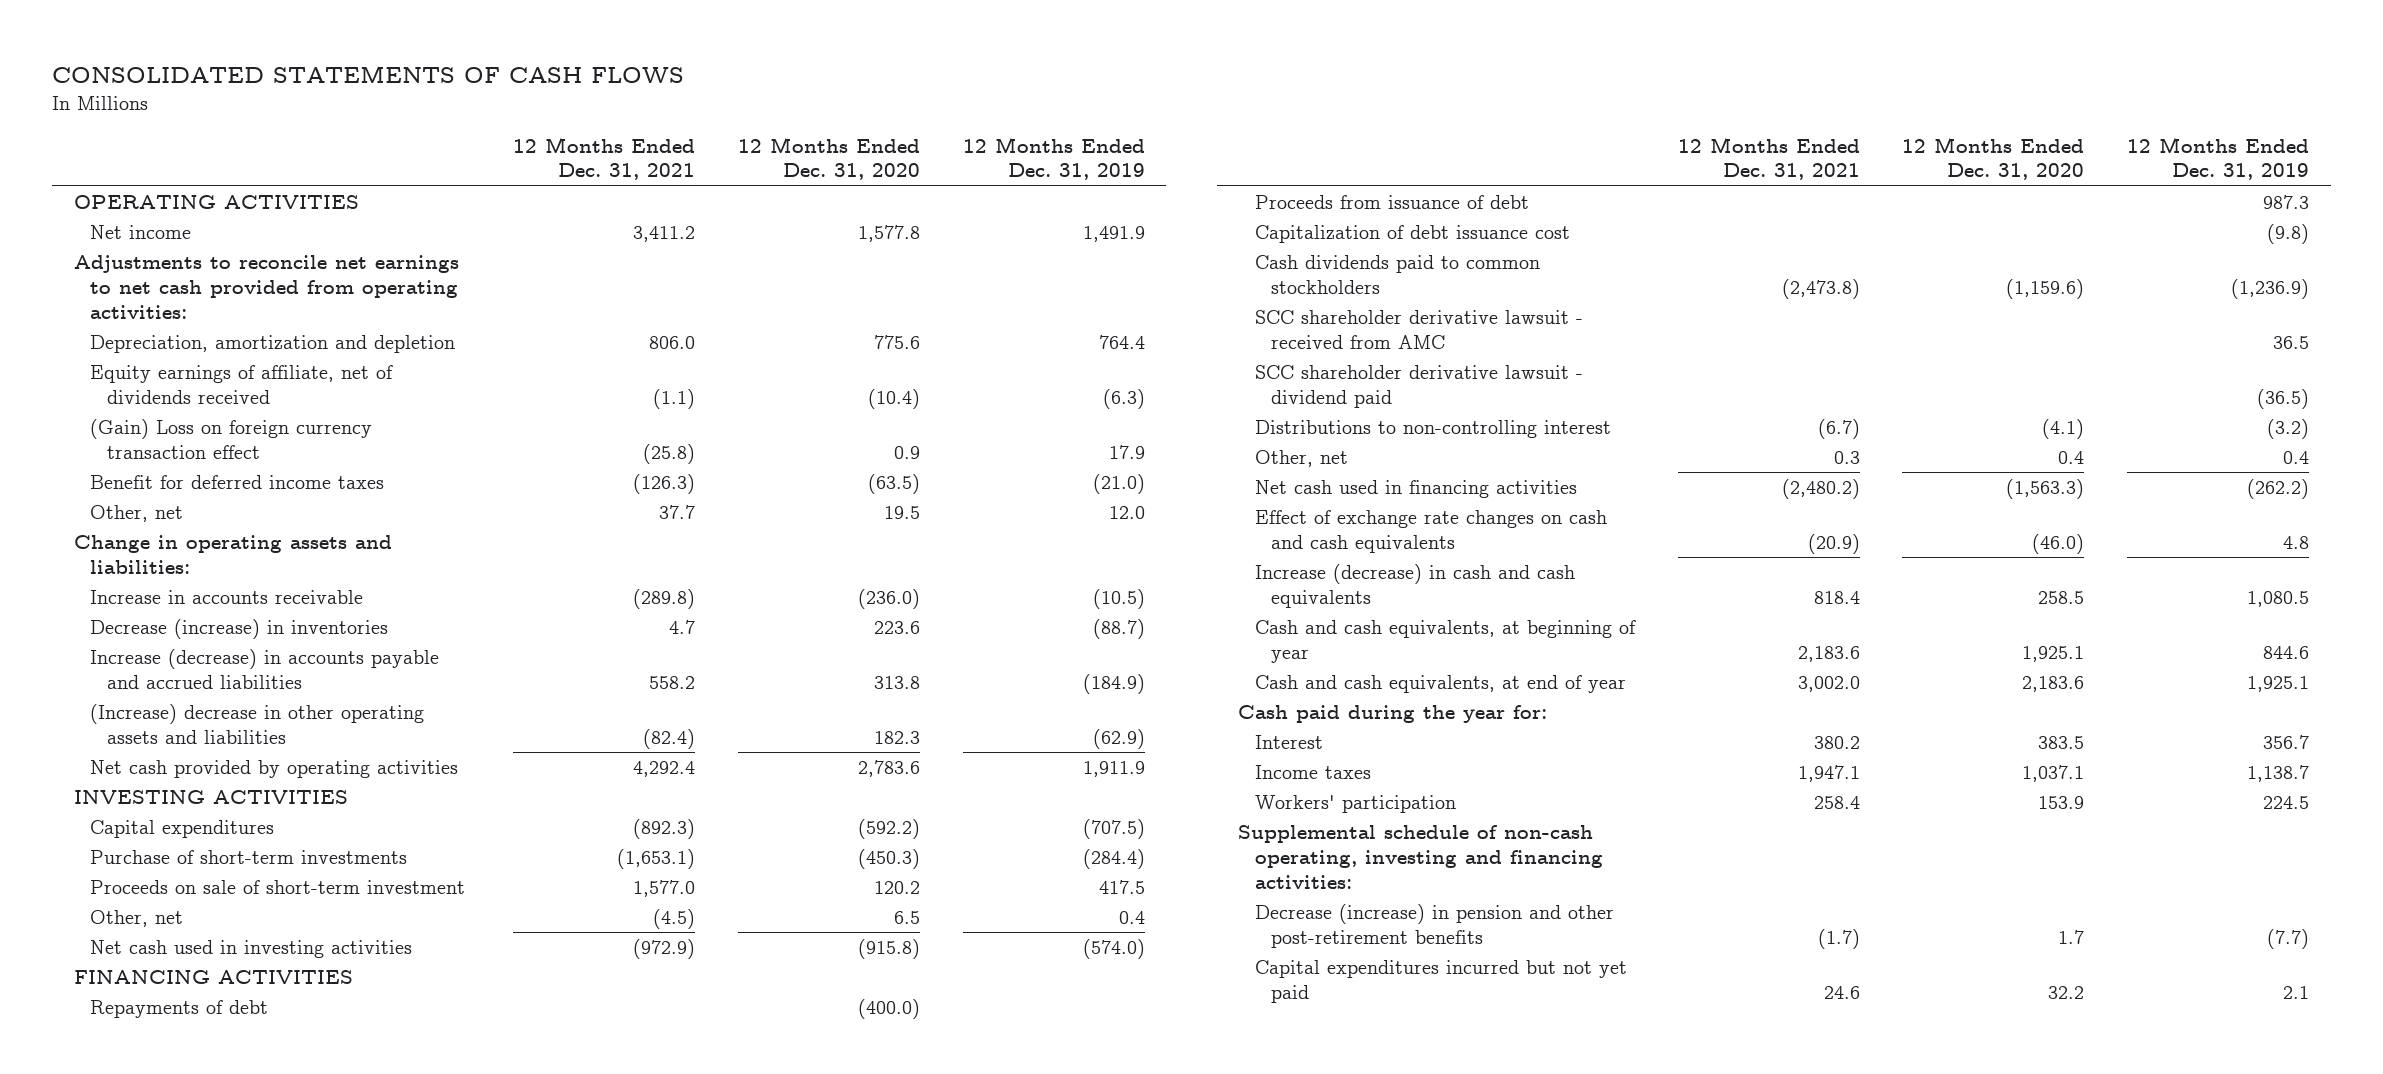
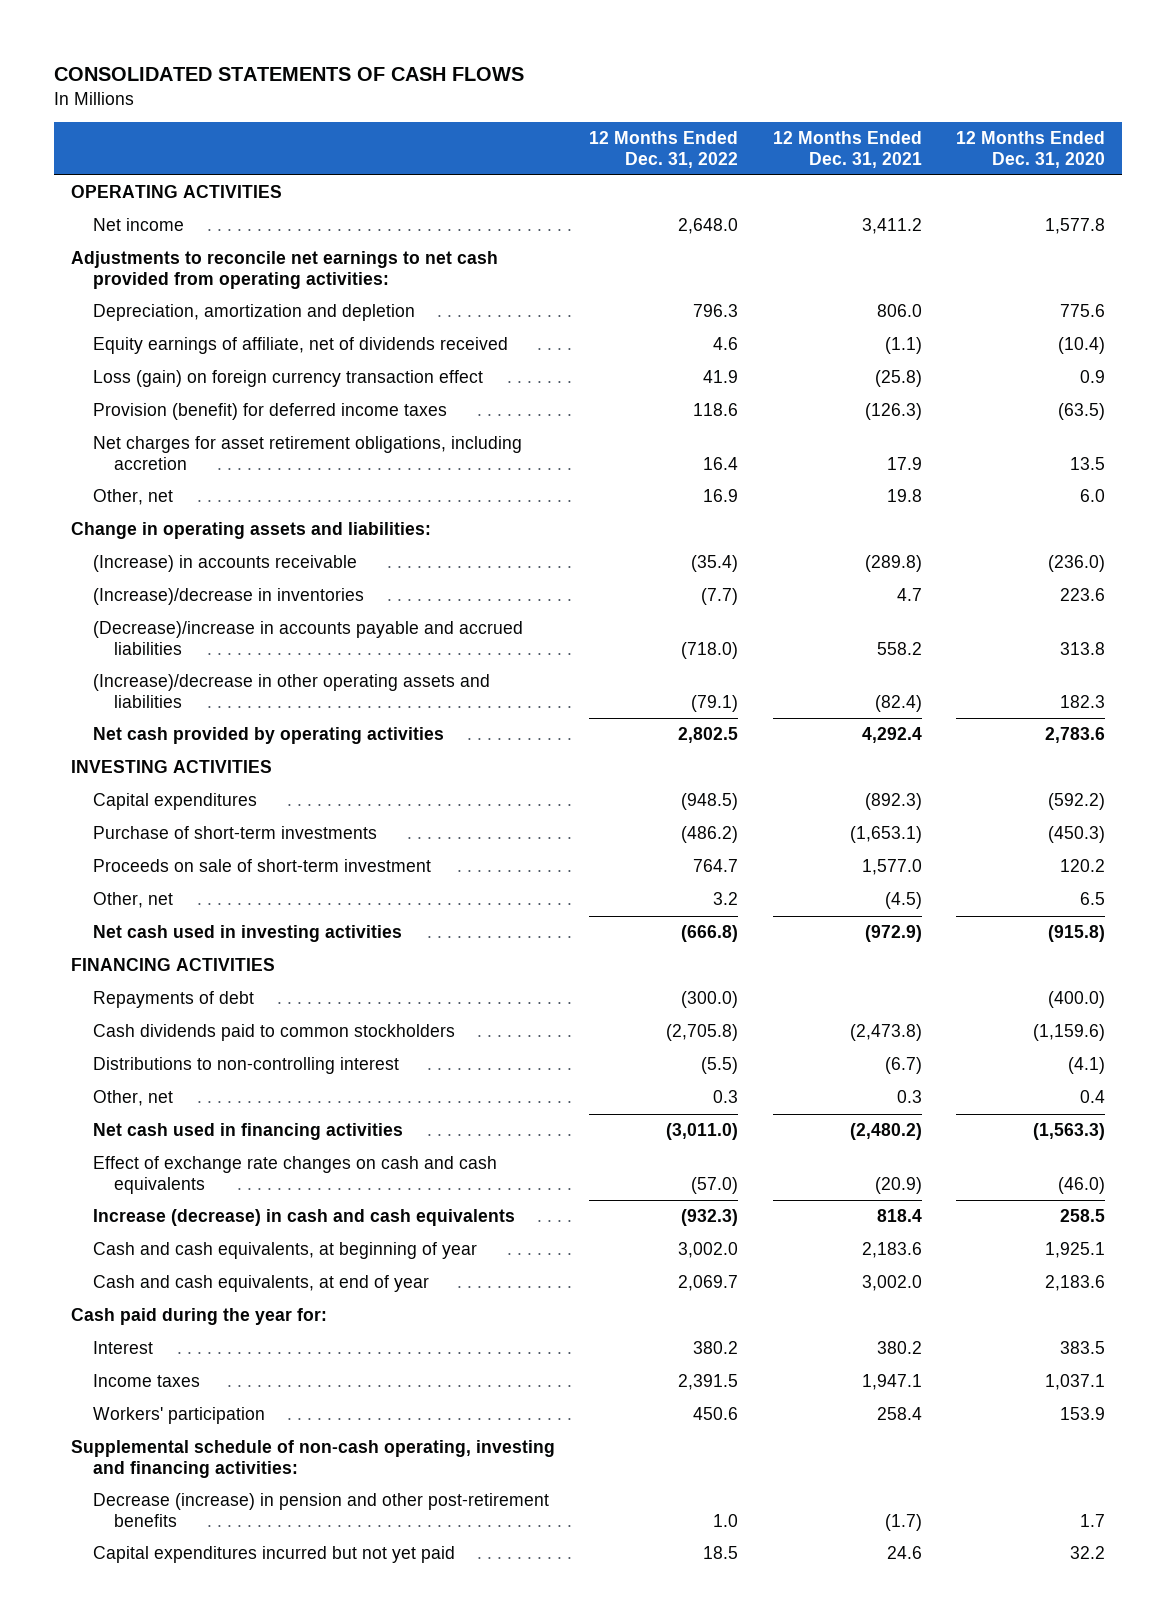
- | 12 Months Ended Dec. 31, 2021 | 12 Months Ended Dec. 31, 2020 | 12 Months Ended Dec. 31, 2019
+ | 12 Months Ended Dec. 31, 2022 | 12 Months Ended Dec. 31, 2021 | 12 Months Ended Dec. 31, 2020
- (Gain) Loss on foreign currency transaction effect | (25.8) | 0.9 | 17.9
- Benefit for deferred income taxes | (126.3) | (63.5) | (21.0)
- Other, net | 37.7 | 19.5 | 12.0
+ Loss (gain) on foreign currency transaction effect | 41.9 | (25.8) | 0.9
+ Provision (benefit) for deferred income taxes | 118.6 | (126.3) | (63.5)
+ Net charges for asset retirement obligations, including accretion | 16.4 | 17.9 | 13.5
+ Other, net | 16.9 | 19.8 | 6.0
- Increase in accounts receivable | (289.8) | (236.0) | (10.5)
- Decrease (increase) in inventories | 4.7 | 223.6 | (88.7)
- Increase (decrease) in accounts payable and accrued liabilities | 558.2 | 313.8 | (184.9)
- (Increase) decrease in other operating assets and liabilities | (82.4) | 182.3 | (62.9)
+ (Increase) in accounts receivable | (35.4) | (289.8) | (236.0)
+ (Increase)/decrease in inventories | (7.7) | 4.7 | 223.6
+ (Decrease)/increase in accounts payable and accrued liabilities | (718.0) | 558.2 | 313.8
+ (Increase)/decrease in other operating assets and liabilities | (79.1) | (82.4) | 182.3
- Proceeds from issuance of debt | | | 987.3
- Capitalization of debt issuance cost | | | (9.8)
- SCC shareholder derivative lawsuit - received from AMC | | | 36.5
- SCC shareholder derivative lawsuit - dividend paid | | | (36.5)

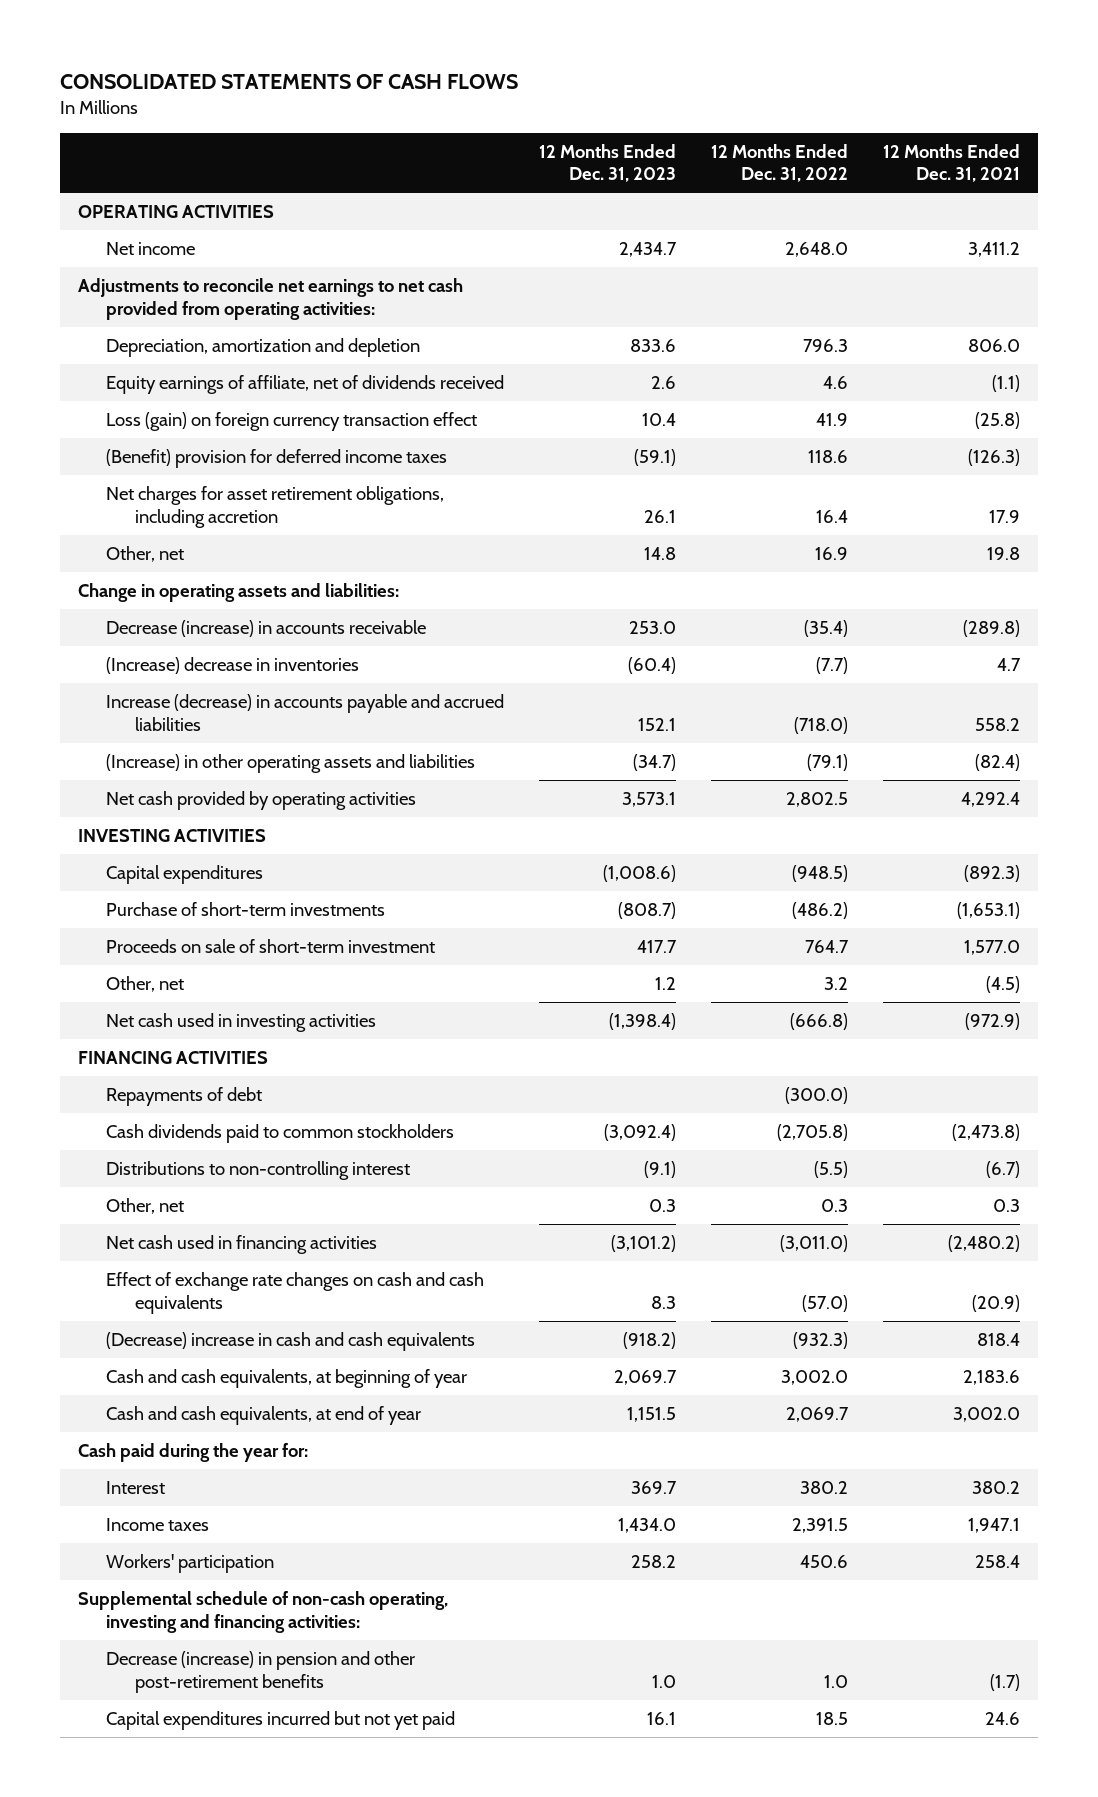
- | 12 Months Ended Dec. 31, 2022 | 12 Months Ended Dec. 31, 2021 | 12 Months Ended Dec. 31, 2020
+ | 12 Months Ended Dec. 31, 2023 | 12 Months Ended Dec. 31, 2022 | 12 Months Ended Dec. 31, 2021
- Provision (benefit) for deferred income taxes | 118.6 | (126.3) | (63.5)
+ (Benefit) provision for deferred income taxes | (59.1) | 118.6 | (126.3)
- (Increase) in accounts receivable | (35.4) | (289.8) | (236.0)
- (Increase)/decrease in inventories | (7.7) | 4.7 | 223.6
- (Decrease)/increase in accounts payable and accrued liabilities | (718.0) | 558.2 | 313.8
- (Increase)/decrease in other operating assets and liabilities | (79.1) | (82.4) | 182.3
+ Decrease (increase) in accounts receivable | 253.0 | (35.4) | (289.8)
+ (Increase) decrease in inventories | (60.4) | (7.7) | 4.7
+ Increase (decrease) in accounts payable and accrued liabilities | 152.1 | (718.0) | 558.2
+ (Increase) in other operating assets and liabilities | (34.7) | (79.1) | (82.4)
- Increase (decrease) in cash and cash equivalents | (932.3) | 818.4 | 258.5
+ (Decrease) increase in cash and cash equivalents | (918.2) | (932.3) | 818.4

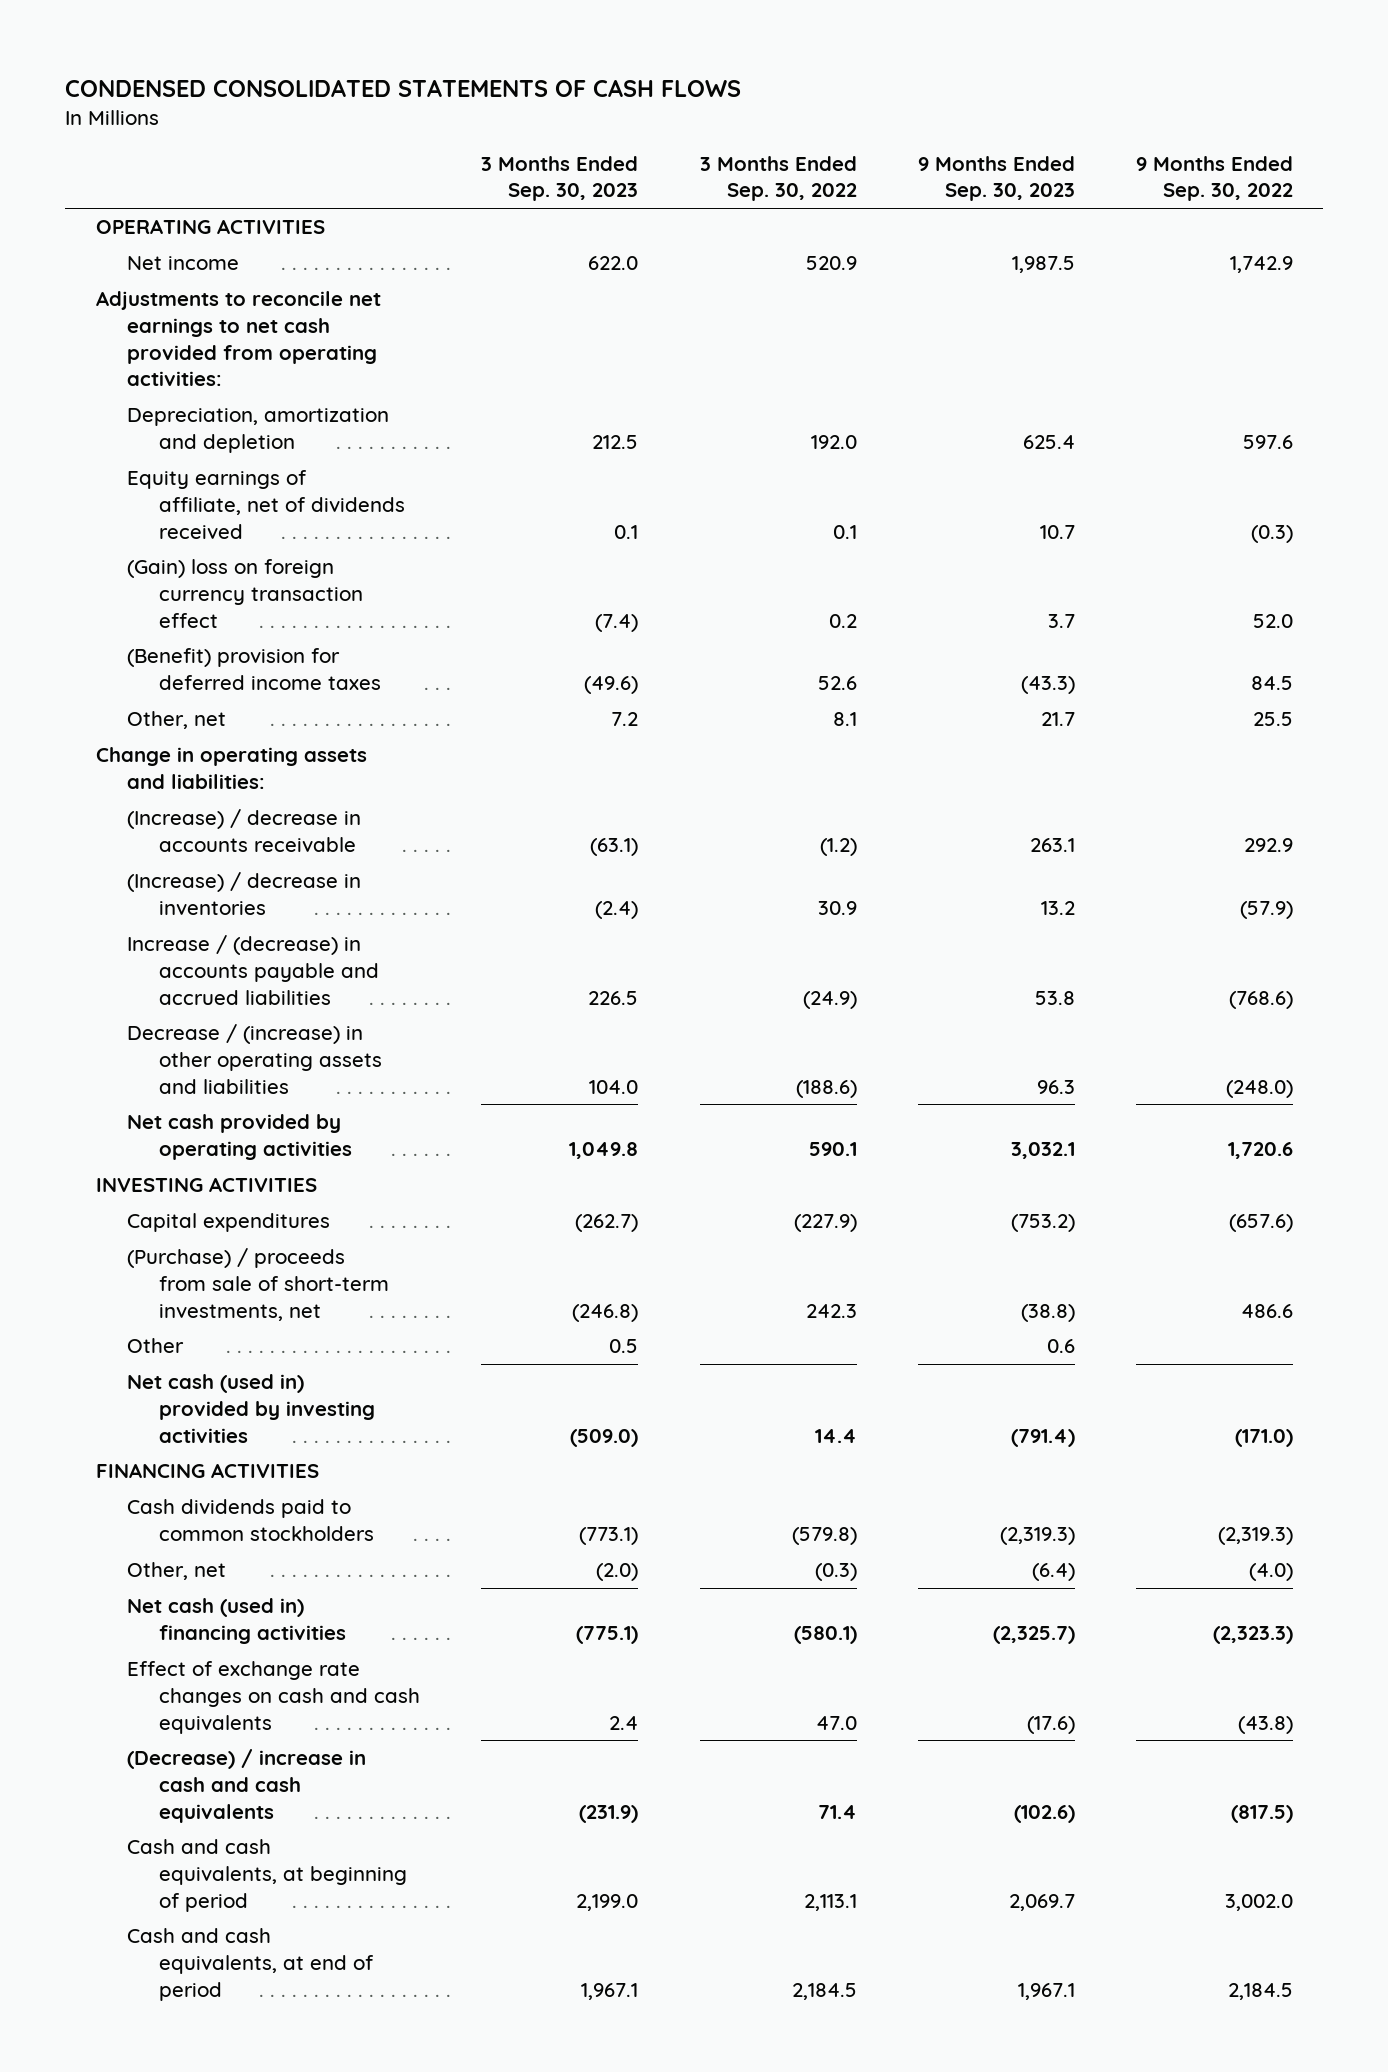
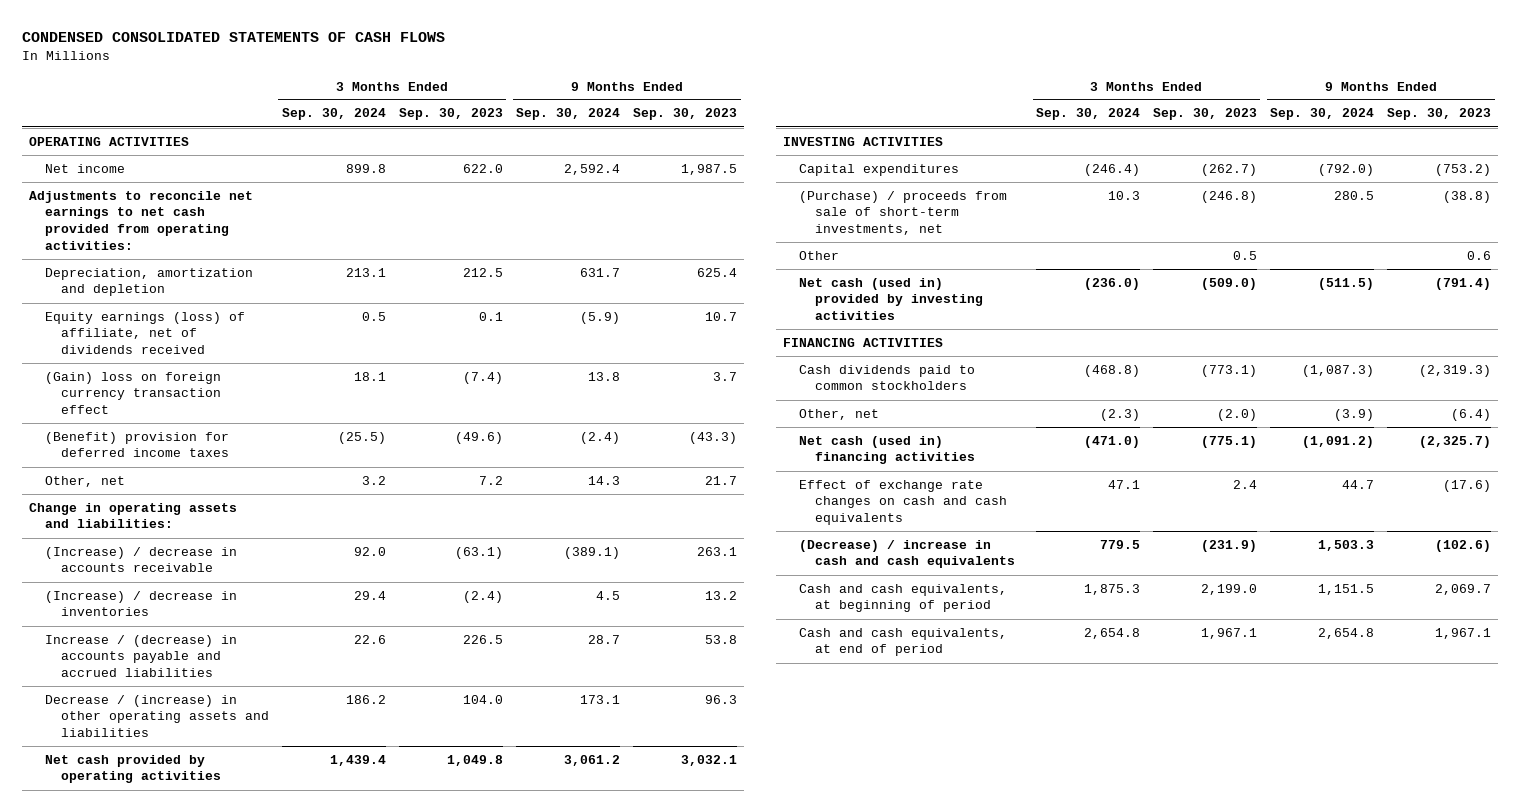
- | 3 Months Ended Sep. 30, 2023 | 3 Months Ended Sep. 30, 2022 | 9 Months Ended Sep. 30, 2023 | 9 Months Ended Sep. 30, 2022
+ | 3 Months Ended Sep. 30, 2024 | 3 Months Ended Sep. 30, 2023 | 9 Months Ended Sep. 30, 2024 | 9 Months Ended Sep. 30, 2023
- Equity earnings of affiliate, net of dividends received | 0.1 | 0.1 | 10.7 | (0.3)
+ Equity earnings (loss) of affiliate, net of dividends received | 0.5 | 0.1 | (5.9) | 10.7

